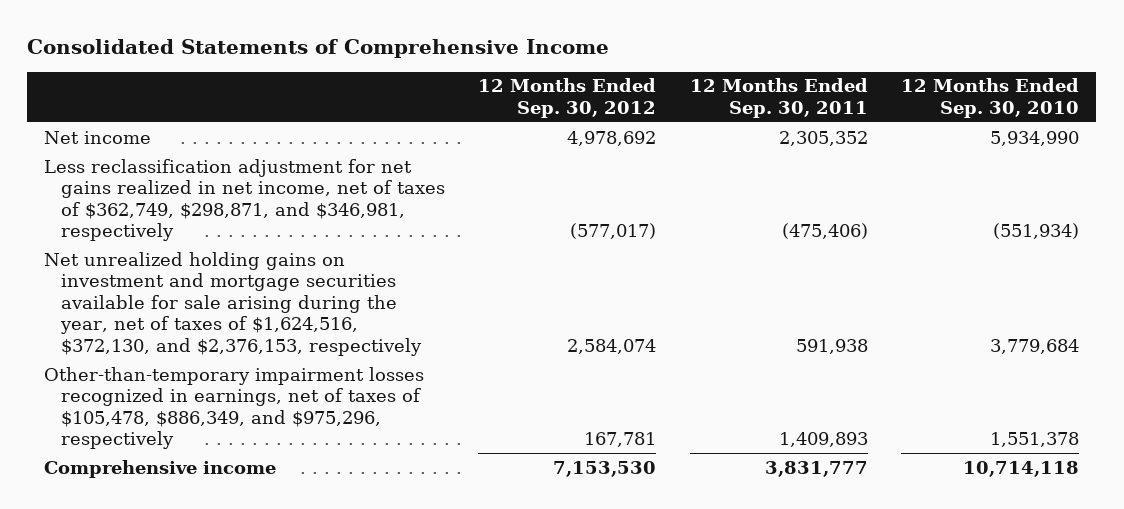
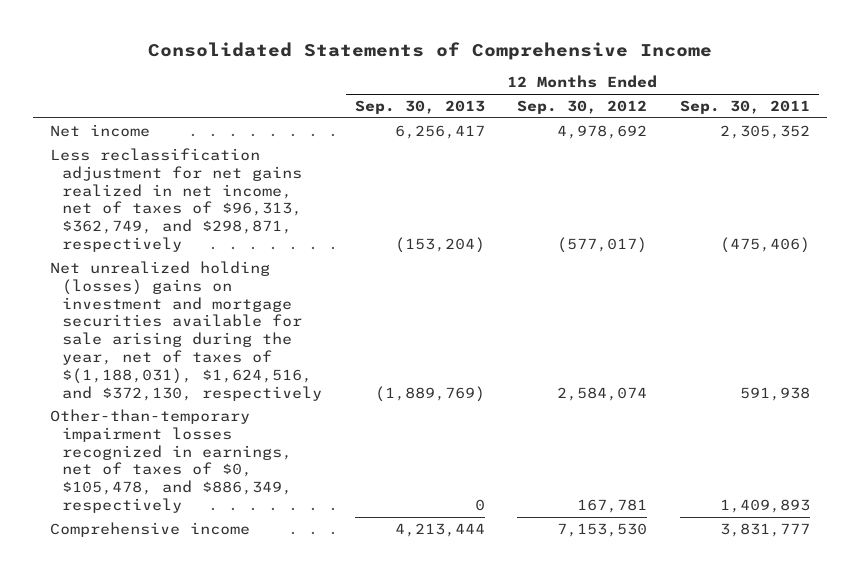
- | 12 Months Ended Sep. 30, 2012 | 12 Months Ended Sep. 30, 2011 | 12 Months Ended Sep. 30, 2010
+ | 12 Months Ended Sep. 30, 2013 | 12 Months Ended Sep. 30, 2012 | 12 Months Ended Sep. 30, 2011
- Less reclassification adjustment for net gains realized in net income, net of taxes of $362,749, $298,871, and $346,981, respectively | (577,017) | (475,406) | (551,934)
- Net unrealized holding gains on investment and mortgage securities available for sale arising during the year, net of taxes of $1,624,516, $372,130, and $2,376,153, respectively | 2,584,074 | 591,938 | 3,779,684
- Other-than-temporary impairment losses recognized in earnings, net of taxes of $105,478, $886,349, and $975,296, respectively | 167,781 | 1,409,893 | 1,551,378
+ Less reclassification adjustment for net gains realized in net income, net of taxes of $96,313, $362,749, and $298,871, respectively | (153,204) | (577,017) | (475,406)
+ Net unrealized holding (losses) gains on investment and mortgage securities available for sale arising during the year, net of taxes of $(1,188,031), $1,624,516, and $372,130, respectively | (1,889,769) | 2,584,074 | 591,938
+ Other-than-temporary impairment losses recognized in earnings, net of taxes of $0, $105,478, and $886,349, respectively | 0 | 167,781 | 1,409,893

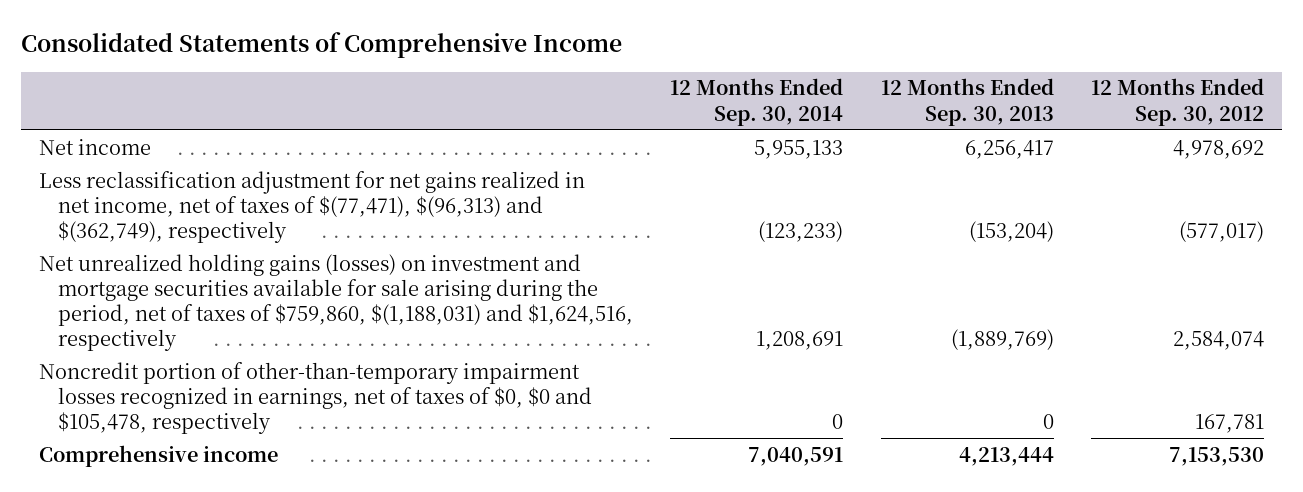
- | 12 Months Ended Sep. 30, 2013 | 12 Months Ended Sep. 30, 2012 | 12 Months Ended Sep. 30, 2011
+ | 12 Months Ended Sep. 30, 2014 | 12 Months Ended Sep. 30, 2013 | 12 Months Ended Sep. 30, 2012
- Less reclassification adjustment for net gains realized in net income, net of taxes of $96,313, $362,749, and $298,871, respectively | (153,204) | (577,017) | (475,406)
- Net unrealized holding (losses) gains on investment and mortgage securities available for sale arising during the year, net of taxes of $(1,188,031), $1,624,516, and $372,130, respectively | (1,889,769) | 2,584,074 | 591,938
- Other-than-temporary impairment losses recognized in earnings, net of taxes of $0, $105,478, and $886,349, respectively | 0 | 167,781 | 1,409,893
+ Less reclassification adjustment for net gains realized in net income, net of taxes of $(77,471), $(96,313) and $(362,749), respectively | (123,233) | (153,204) | (577,017)
+ Net unrealized holding gains (losses) on investment and mortgage securities available for sale arising during the period, net of taxes of $759,860, $(1,188,031) and $1,624,516, respectively | 1,208,691 | (1,889,769) | 2,584,074
+ Noncredit portion of other-than-temporary impairment losses recognized in earnings, net of taxes of $0, $0 and $105,478, respectively | 0 | 0 | 167,781

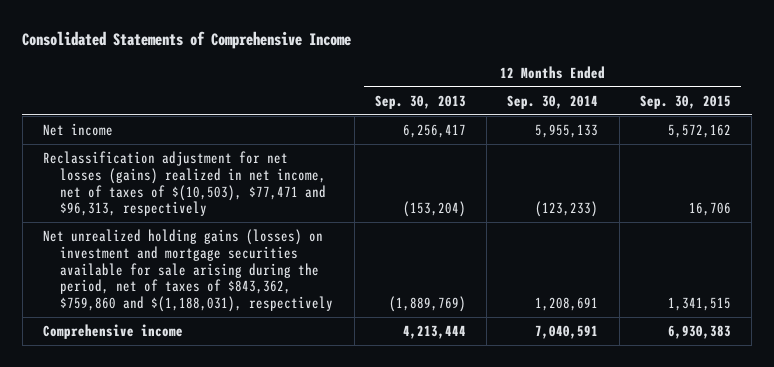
- | 12 Months Ended Sep. 30, 2014 | 12 Months Ended Sep. 30, 2013 | 12 Months Ended Sep. 30, 2012
+ | 12 Months Ended Sep. 30, 2013 | 12 Months Ended Sep. 30, 2014 | 12 Months Ended Sep. 30, 2015
- Less reclassification adjustment for net gains realized in net income, net of taxes of $(77,471), $(96,313) and $(362,749), respectively | (123,233) | (153,204) | (577,017)
- Net unrealized holding gains (losses) on investment and mortgage securities available for sale arising during the period, net of taxes of $759,860, $(1,188,031) and $1,624,516, respectively | 1,208,691 | (1,889,769) | 2,584,074
- Noncredit portion of other-than-temporary impairment losses recognized in earnings, net of taxes of $0, $0 and $105,478, respectively | 0 | 0 | 167,781
+ Reclassification adjustment for net losses (gains) realized in net income, net of taxes of $(10,503), $77,471 and $96,313, respectively | (153,204) | (123,233) | 16,706
+ Net unrealized holding gains (losses) on investment and mortgage securities available for sale arising during the period, net of taxes of $843,362, $759,860 and $(1,188,031), respectively | (1,889,769) | 1,208,691 | 1,341,515

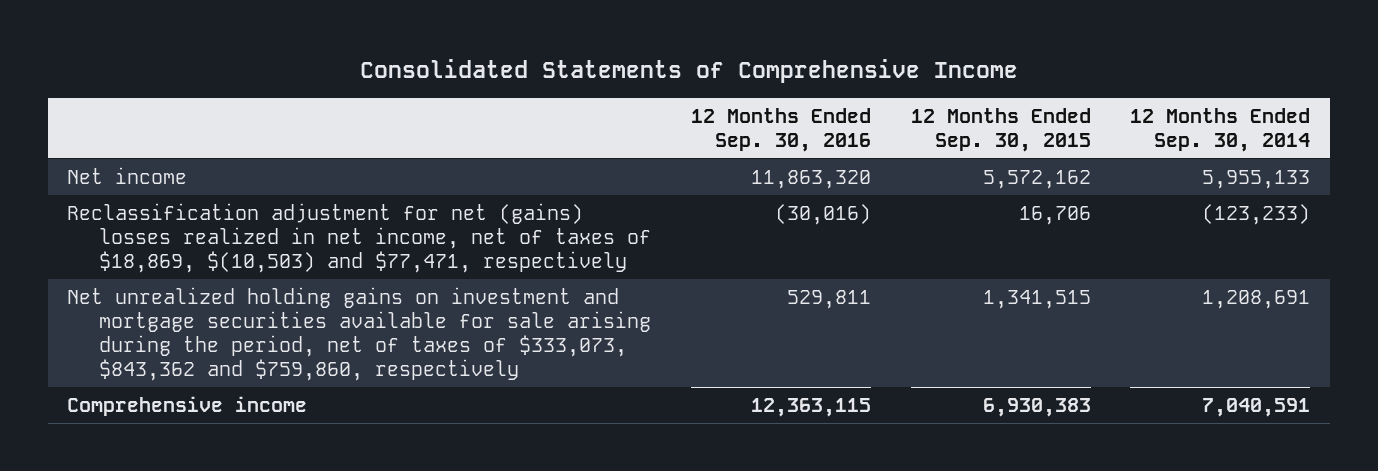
- | 12 Months Ended Sep. 30, 2013 | 12 Months Ended Sep. 30, 2014 | 12 Months Ended Sep. 30, 2015
+ | 12 Months Ended Sep. 30, 2016 | 12 Months Ended Sep. 30, 2015 | 12 Months Ended Sep. 30, 2014
- Reclassification adjustment for net losses (gains) realized in net income, net of taxes of $(10,503), $77,471 and $96,313, respectively | (153,204) | (123,233) | 16,706
- Net unrealized holding gains (losses) on investment and mortgage securities available for sale arising during the period, net of taxes of $843,362, $759,860 and $(1,188,031), respectively | (1,889,769) | 1,208,691 | 1,341,515
+ Reclassification adjustment for net (gains) losses realized in net income, net of taxes of $18,869, $(10,503) and $77,471, respectively | (30,016) | 16,706 | (123,233)
+ Net unrealized holding gains on investment and mortgage securities available for sale arising during the period, net of taxes of $333,073, $843,362 and $759,860, respectively | 529,811 | 1,341,515 | 1,208,691

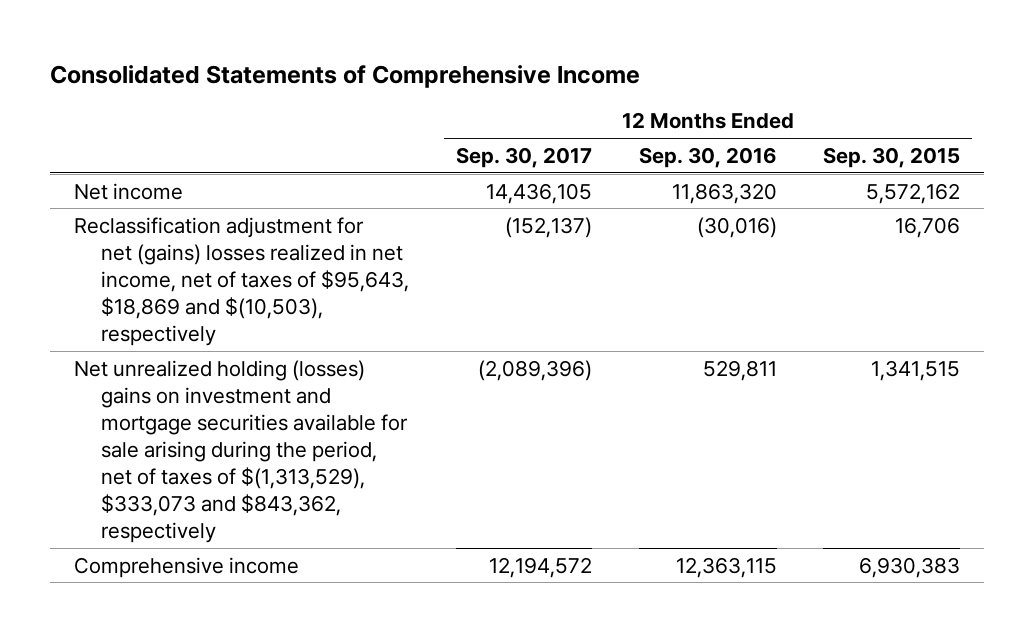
- | 12 Months Ended Sep. 30, 2016 | 12 Months Ended Sep. 30, 2015 | 12 Months Ended Sep. 30, 2014
+ | 12 Months Ended Sep. 30, 2017 | 12 Months Ended Sep. 30, 2016 | 12 Months Ended Sep. 30, 2015
- Reclassification adjustment for net (gains) losses realized in net income, net of taxes of $18,869, $(10,503) and $77,471, respectively | (30,016) | 16,706 | (123,233)
- Net unrealized holding gains on investment and mortgage securities available for sale arising during the period, net of taxes of $333,073, $843,362 and $759,860, respectively | 529,811 | 1,341,515 | 1,208,691
+ Reclassification adjustment for net (gains) losses realized in net income, net of taxes of $95,643, $18,869 and $(10,503), respectively | (152,137) | (30,016) | 16,706
+ Net unrealized holding (losses) gains on investment and mortgage securities available for sale arising during the period, net of taxes of $(1,313,529), $333,073 and $843,362, respectively | (2,089,396) | 529,811 | 1,341,515

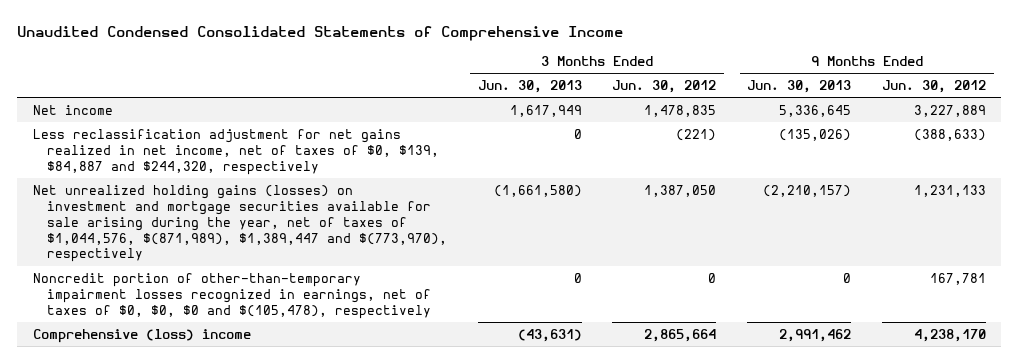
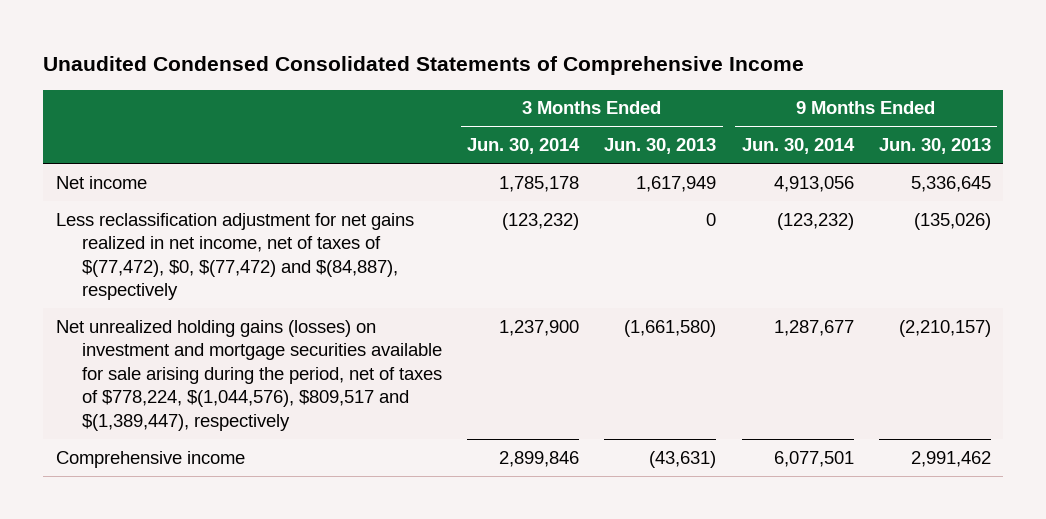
- | 3 Months Ended Jun. 30, 2013 | 3 Months Ended Jun. 30, 2012 | 9 Months Ended Jun. 30, 2013 | 9 Months Ended Jun. 30, 2012
+ | 3 Months Ended Jun. 30, 2014 | 3 Months Ended Jun. 30, 2013 | 9 Months Ended Jun. 30, 2014 | 9 Months Ended Jun. 30, 2013
- Less reclassification adjustment for net gains realized in net income, net of taxes of $0, $139, $84,887 and $244,320, respectively | 0 | (221) | (135,026) | (388,633)
- Net unrealized holding gains (losses) on investment and mortgage securities available for sale arising during the year, net of taxes of $1,044,576, $(871,989), $1,389,447 and $(773,970), respectively | (1,661,580) | 1,387,050 | (2,210,157) | 1,231,133
- Noncredit portion of other-than-temporary impairment losses recognized in earnings, net of taxes of $0, $0, $0 and $(105,478), respectively | 0 | 0 | 0 | 167,781
- Comprehensive (loss) income | (43,631) | 2,865,664 | 2,991,462 | 4,238,170
+ Less reclassification adjustment for net gains realized in net income, net of taxes of $(77,472), $0, $(77,472) and $(84,887), respectively | (123,232) | 0 | (123,232) | (135,026)
+ Net unrealized holding gains (losses) on investment and mortgage securities available for sale arising during the period, net of taxes of $778,224, $(1,044,576), $809,517 and $(1,389,447), respectively | 1,237,900 | (1,661,580) | 1,287,677 | (2,210,157)
+ Comprehensive income | 2,899,846 | (43,631) | 6,077,501 | 2,991,462

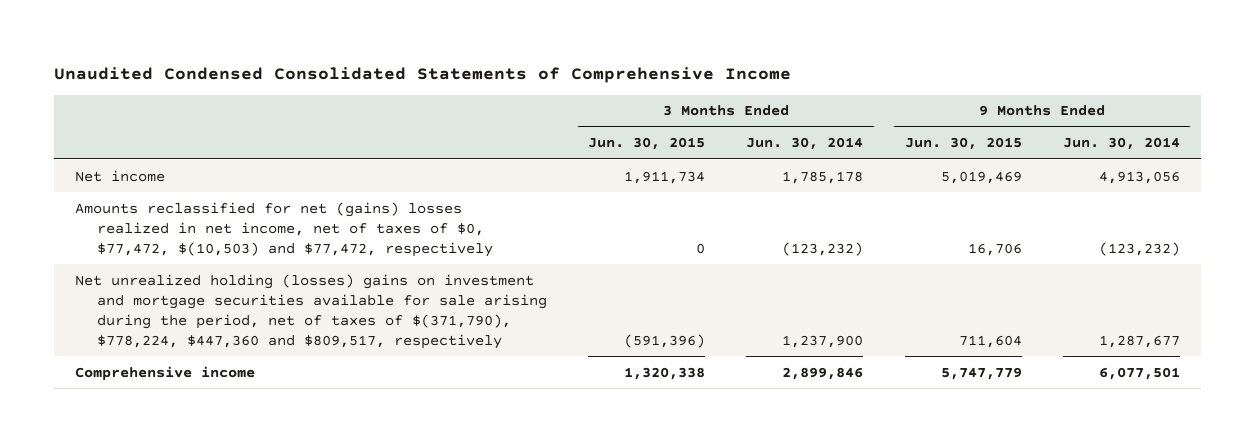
- | 3 Months Ended Jun. 30, 2014 | 3 Months Ended Jun. 30, 2013 | 9 Months Ended Jun. 30, 2014 | 9 Months Ended Jun. 30, 2013
+ | 3 Months Ended Jun. 30, 2015 | 3 Months Ended Jun. 30, 2014 | 9 Months Ended Jun. 30, 2015 | 9 Months Ended Jun. 30, 2014
- Less reclassification adjustment for net gains realized in net income, net of taxes of $(77,472), $0, $(77,472) and $(84,887), respectively | (123,232) | 0 | (123,232) | (135,026)
- Net unrealized holding gains (losses) on investment and mortgage securities available for sale arising during the period, net of taxes of $778,224, $(1,044,576), $809,517 and $(1,389,447), respectively | 1,237,900 | (1,661,580) | 1,287,677 | (2,210,157)
+ Amounts reclassified for net (gains) losses realized in net income, net of taxes of $0, $77,472, $(10,503) and $77,472, respectively | 0 | (123,232) | 16,706 | (123,232)
+ Net unrealized holding (losses) gains on investment and mortgage securities available for sale arising during the period, net of taxes of $(371,790), $778,224, $447,360 and $809,517, respectively | (591,396) | 1,237,900 | 711,604 | 1,287,677

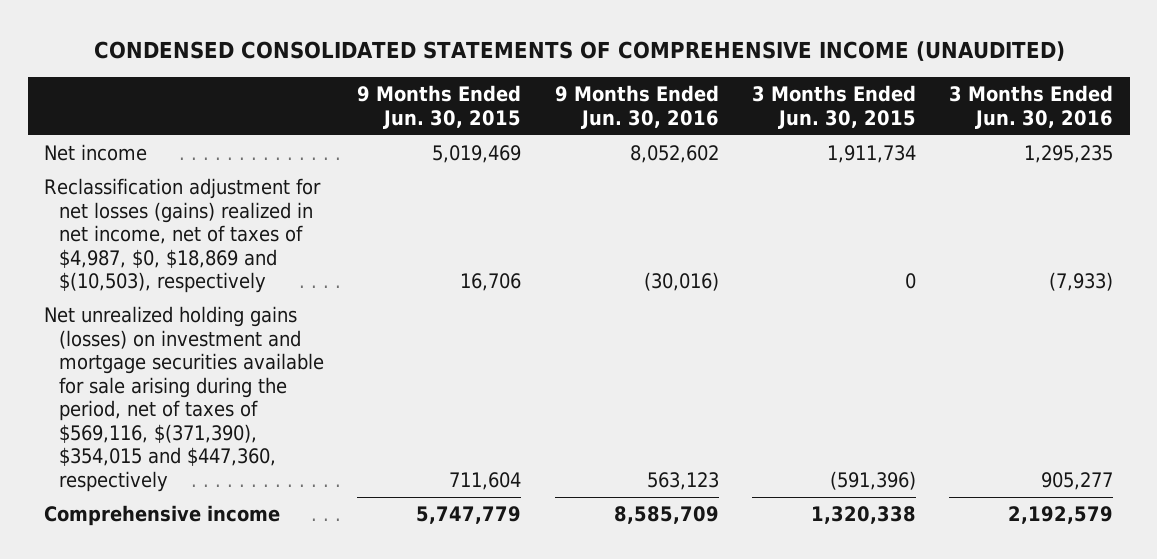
- Unaudited Condensed Consolidated Statements of Comprehensive Income
+ CONDENSED CONSOLIDATED STATEMENTS OF COMPREHENSIVE INCOME (UNAUDITED)
- | 3 Months Ended Jun. 30, 2015 | 3 Months Ended Jun. 30, 2014 | 9 Months Ended Jun. 30, 2015 | 9 Months Ended Jun. 30, 2014
+ | 9 Months Ended Jun. 30, 2015 | 9 Months Ended Jun. 30, 2016 | 3 Months Ended Jun. 30, 2015 | 3 Months Ended Jun. 30, 2016
- Amounts reclassified for net (gains) losses realized in net income, net of taxes of $0, $77,472, $(10,503) and $77,472, respectively | 0 | (123,232) | 16,706 | (123,232)
- Net unrealized holding (losses) gains on investment and mortgage securities available for sale arising during the period, net of taxes of $(371,790), $778,224, $447,360 and $809,517, respectively | (591,396) | 1,237,900 | 711,604 | 1,287,677
+ Reclassification adjustment for net losses (gains) realized in net income, net of taxes of $4,987, $0, $18,869 and $(10,503), respectively | 16,706 | (30,016) | 0 | (7,933)
+ Net unrealized holding gains (losses) on investment and mortgage securities available for sale arising during the period, net of taxes of $569,116, $(371,390), $354,015 and $447,360, respectively | 711,604 | 563,123 | (591,396) | 905,277

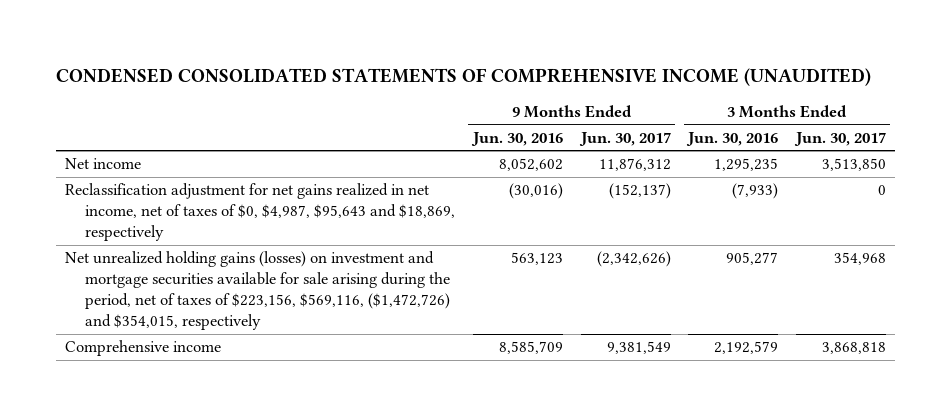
- | 9 Months Ended Jun. 30, 2015 | 9 Months Ended Jun. 30, 2016 | 3 Months Ended Jun. 30, 2015 | 3 Months Ended Jun. 30, 2016
+ | 9 Months Ended Jun. 30, 2016 | 9 Months Ended Jun. 30, 2017 | 3 Months Ended Jun. 30, 2016 | 3 Months Ended Jun. 30, 2017
- Reclassification adjustment for net losses (gains) realized in net income, net of taxes of $4,987, $0, $18,869 and $(10,503), respectively | 16,706 | (30,016) | 0 | (7,933)
- Net unrealized holding gains (losses) on investment and mortgage securities available for sale arising during the period, net of taxes of $569,116, $(371,390), $354,015 and $447,360, respectively | 711,604 | 563,123 | (591,396) | 905,277
+ Reclassification adjustment for net gains realized in net income, net of taxes of $0, $4,987, $95,643 and $18,869, respectively | (30,016) | (152,137) | (7,933) | 0
+ Net unrealized holding gains (losses) on investment and mortgage securities available for sale arising during the period, net of taxes of $223,156, $569,116, ($1,472,726) and $354,015, respectively | 563,123 | (2,342,626) | 905,277 | 354,968

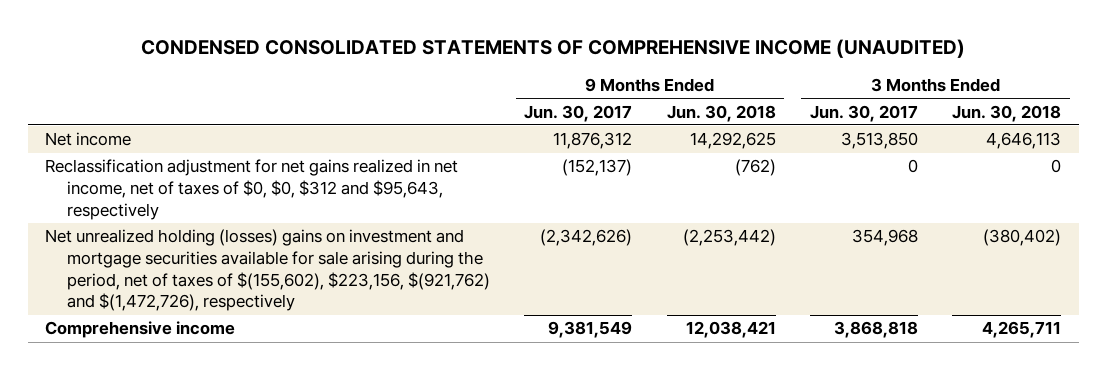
- | 9 Months Ended Jun. 30, 2016 | 9 Months Ended Jun. 30, 2017 | 3 Months Ended Jun. 30, 2016 | 3 Months Ended Jun. 30, 2017
+ | 9 Months Ended Jun. 30, 2017 | 9 Months Ended Jun. 30, 2018 | 3 Months Ended Jun. 30, 2017 | 3 Months Ended Jun. 30, 2018
- Reclassification adjustment for net gains realized in net income, net of taxes of $0, $4,987, $95,643 and $18,869, respectively | (30,016) | (152,137) | (7,933) | 0
- Net unrealized holding gains (losses) on investment and mortgage securities available for sale arising during the period, net of taxes of $223,156, $569,116, ($1,472,726) and $354,015, respectively | 563,123 | (2,342,626) | 905,277 | 354,968
+ Reclassification adjustment for net gains realized in net income, net of taxes of $0, $0, $312 and $95,643, respectively | (152,137) | (762) | 0 | 0
+ Net unrealized holding (losses) gains on investment and mortgage securities available for sale arising during the period, net of taxes of $(155,602), $223,156, $(921,762) and $(1,472,726), respectively | (2,342,626) | (2,253,442) | 354,968 | (380,402)

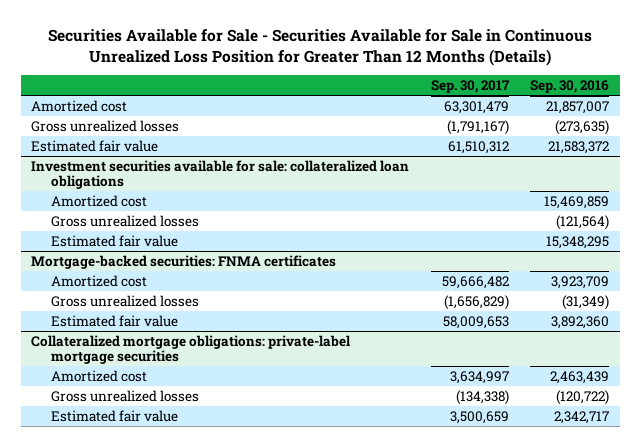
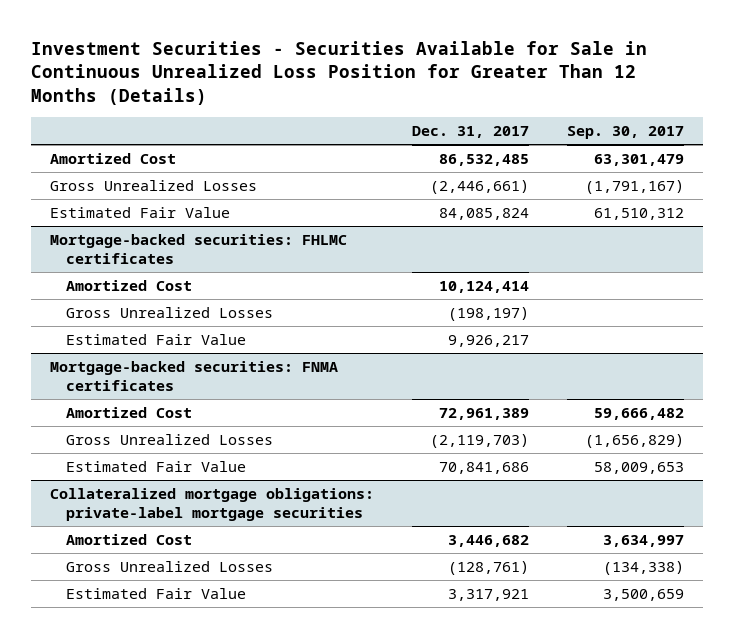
- Securities Available for Sale - Securities Available for Sale in Continuous Unrealized Loss Position for Greater Than 12 Months (Details)
+ Investment Securities - Securities Available for Sale in Continuous Unrealized Loss Position for Greater Than 12 Months (Details)
- | Sep. 30, 2017 | Sep. 30, 2016
+ | Dec. 31, 2017 | Sep. 30, 2017
- Amortized cost | 63,301,479 | 21,857,007
- Gross unrealized losses | (1,791,167) | (273,635)
- Estimated fair value | 61,510,312 | 21,583,372
- Investment securities available for sale: collateralized loan obligations
- Amortized cost | | 15,469,859
- Gross unrealized losses | | (121,564)
- Estimated fair value | | 15,348,295
+ Amortized Cost | 86,532,485 | 63,301,479
+ Gross Unrealized Losses | (2,446,661) | (1,791,167)
+ Estimated Fair Value | 84,085,824 | 61,510,312
+ Mortgage-backed securities: FHLMC certificates
+ Amortized Cost | 10,124,414 |
+ Gross Unrealized Losses | (198,197) |
+ Estimated Fair Value | 9,926,217 |
@ Mortgage-backed securities: FNMA certificates
- Amortized cost | 59,666,482 | 3,923,709
- Gross unrealized losses | (1,656,829) | (31,349)
- Estimated fair value | 58,009,653 | 3,892,360
+ Amortized Cost | 72,961,389 | 59,666,482
+ Gross Unrealized Losses | (2,119,703) | (1,656,829)
+ Estimated Fair Value | 70,841,686 | 58,009,653
@ Collateralized mortgage obligations: private-label mortgage securities
- Amortized cost | 3,634,997 | 2,463,439
- Gross unrealized losses | (134,338) | (120,722)
- Estimated fair value | 3,500,659 | 2,342,717
+ Amortized Cost | 3,446,682 | 3,634,997
+ Gross Unrealized Losses | (128,761) | (134,338)
+ Estimated Fair Value | 3,317,921 | 3,500,659

